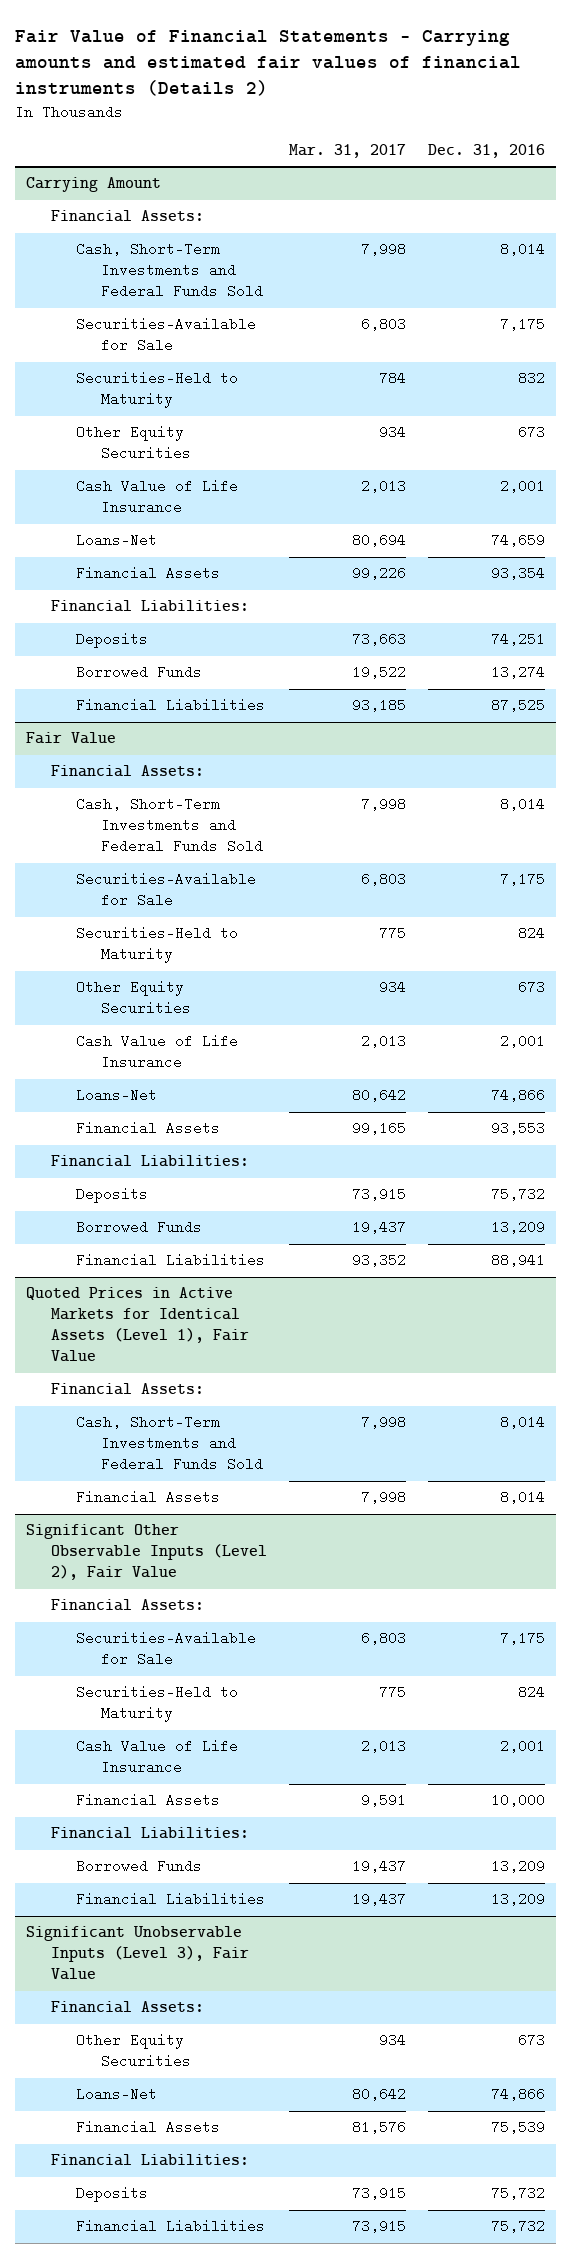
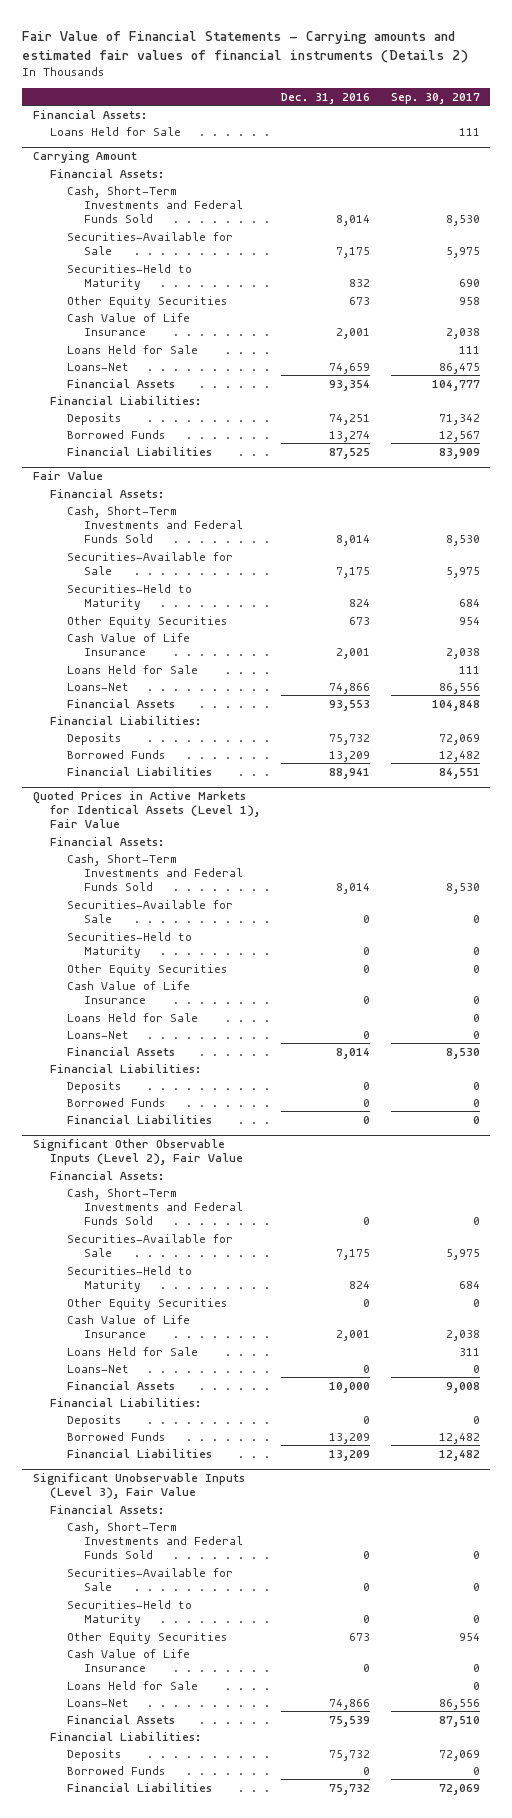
- | Mar. 31, 2017 | Dec. 31, 2016
+ | Dec. 31, 2016 | Sep. 30, 2017
+ Financial Assets:
+ Loans Held for Sale | | 111
@ Carrying Amount
+ Loans Held for Sale | | 111
@ Fair Value
+ Loans Held for Sale | | 111
@ Quoted Prices in Active Markets for Identical Assets (Level 1), Fair Value
+ Securities-Available for Sale | 0 | 0
+ Securities-Held to Maturity | 0 | 0
+ Other Equity Securities | 0 | 0
+ Cash Value of Life Insurance | 0 | 0
+ Loans Held for Sale | | 0
+ Loans-Net | 0 | 0
+ Financial Liabilities:
+ Deposits | 0 | 0
+ Borrowed Funds | 0 | 0
+ Financial Liabilities | 0 | 0
@ Significant Other Observable Inputs (Level 2), Fair Value
+ Cash, Short-Term Investments and Federal Funds Sold | 0 | 0
+ Other Equity Securities | 0 | 0
+ Loans Held for Sale | | 311
+ Loans-Net | 0 | 0
+ Deposits | 0 | 0
@ Significant Unobservable Inputs (Level 3), Fair Value
+ Cash, Short-Term Investments and Federal Funds Sold | 0 | 0
+ Securities-Available for Sale | 0 | 0
+ Securities-Held to Maturity | 0 | 0
+ Cash Value of Life Insurance | 0 | 0
+ Loans Held for Sale | | 0
+ Borrowed Funds | 0 | 0

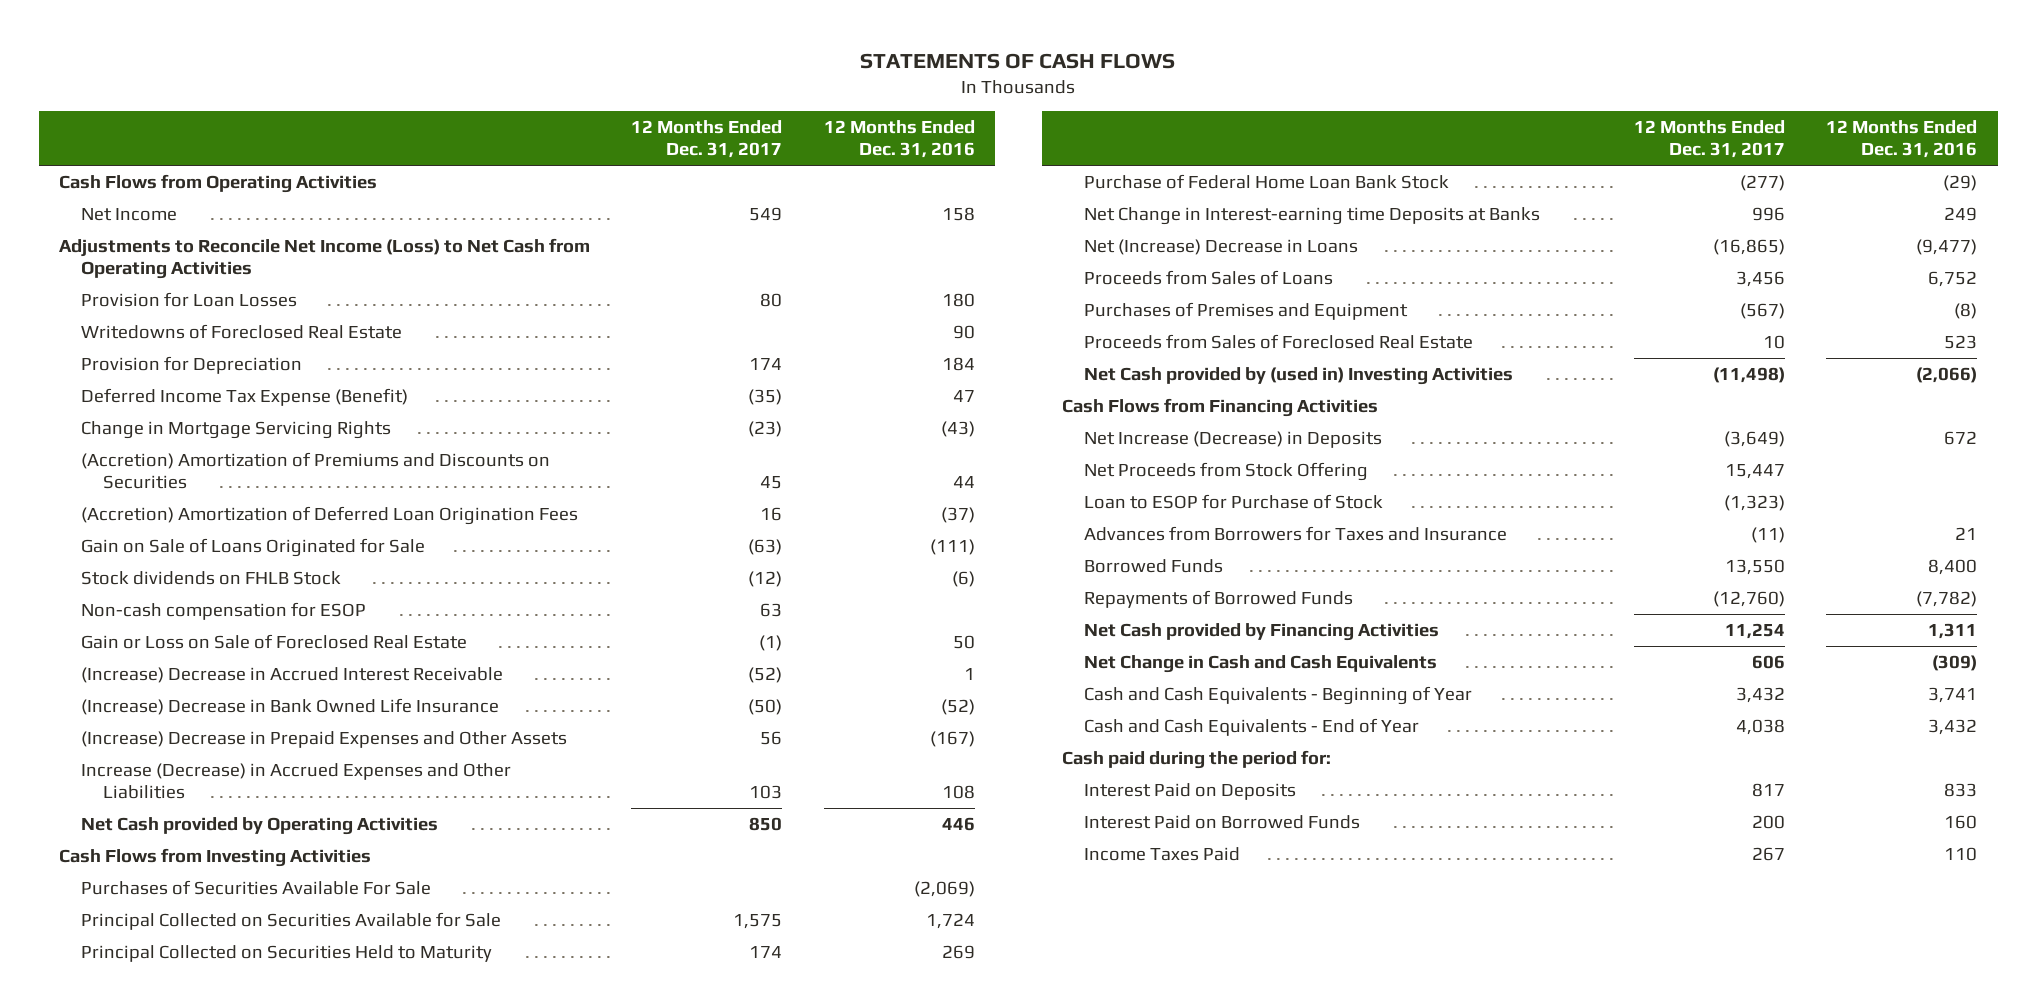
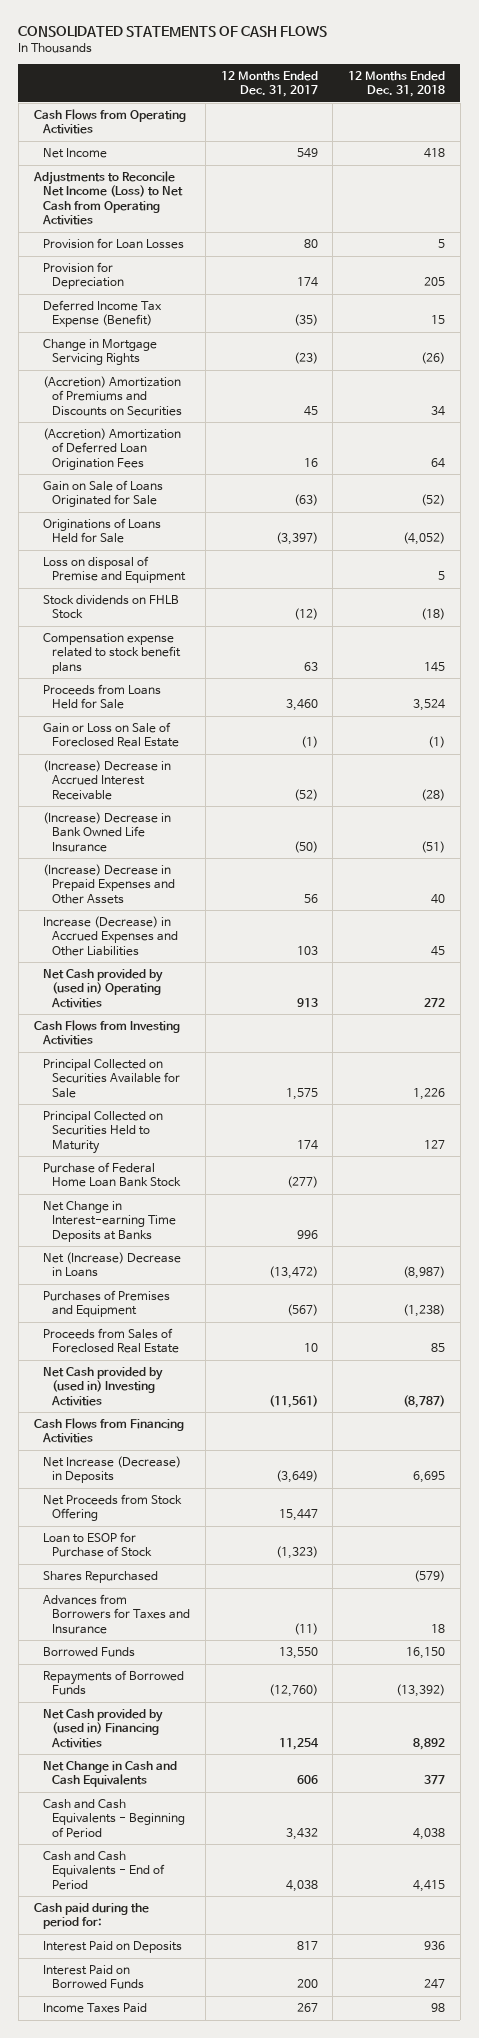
- STATEMENTS OF CASH FLOWS
+ CONSOLIDATED STATEMENTS OF CASH FLOWS
- | 12 Months Ended Dec. 31, 2017 | 12 Months Ended Dec. 31, 2016
+ | 12 Months Ended Dec. 31, 2017 | 12 Months Ended Dec. 31, 2018
- Writedowns of Foreclosed Real Estate | | 90
+ Originations of Loans Held for Sale | (3,397) | (4,052)
+ Loss on disposal of Premise and Equipment | | 5
- Non-cash compensation for ESOP | 63 |
+ Compensation expense related to stock benefit plans | 63 | 145
+ Proceeds from Loans Held for Sale | 3,460 | 3,524
- Net Cash provided by Operating Activities | 850 | 446
+ Net Cash provided by (used in) Operating Activities | 913 | 272
- Purchases of Securities Available For Sale | | (2,069)
- Net Change in Interest-earning time Deposits at Banks | 996 | 249
- Net (Increase) Decrease in Loans | (16,865) | (9,477)
- Proceeds from Sales of Loans | 3,456 | 6,752
+ Net Change in Interest-earning Time Deposits at Banks | 996 |
+ Net (Increase) Decrease in Loans | (13,472) | (8,987)
- Net Cash provided by (used in) Investing Activities | (11,498) | (2,066)
+ Net Cash provided by (used in) Investing Activities | (11,561) | (8,787)
+ Shares Repurchased | | (579)
- Net Cash provided by Financing Activities | 11,254 | 1,311
+ Net Cash provided by (used in) Financing Activities | 11,254 | 8,892
- Cash and Cash Equivalents - Beginning of Year | 3,432 | 3,741
- Cash and Cash Equivalents - End of Year | 4,038 | 3,432
+ Cash and Cash Equivalents - Beginning of Period | 3,432 | 4,038
+ Cash and Cash Equivalents - End of Period | 4,038 | 4,415

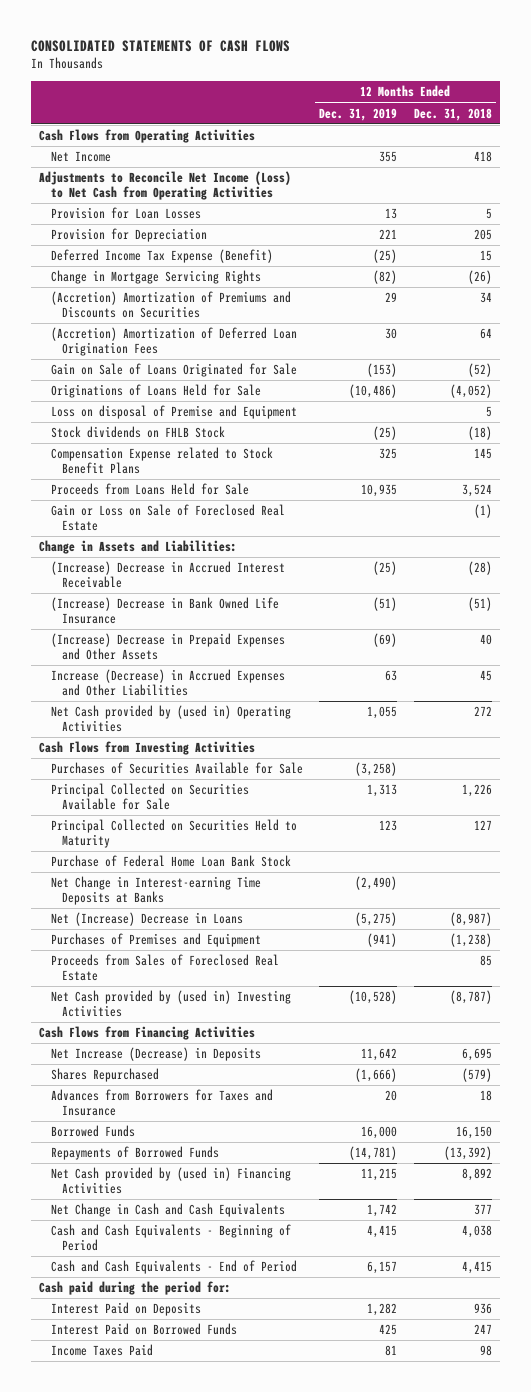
- | 12 Months Ended Dec. 31, 2017 | 12 Months Ended Dec. 31, 2018
+ | 12 Months Ended Dec. 31, 2019 | 12 Months Ended Dec. 31, 2018
- Compensation expense related to stock benefit plans | 63 | 145
+ Compensation Expense related to Stock Benefit Plans | 325 | 145
+ Change in Assets and Liabilities:
+ Purchases of Securities Available for Sale | (3,258) |
- Net Proceeds from Stock Offering | 15,447 |
- Loan to ESOP for Purchase of Stock | (1,323) |

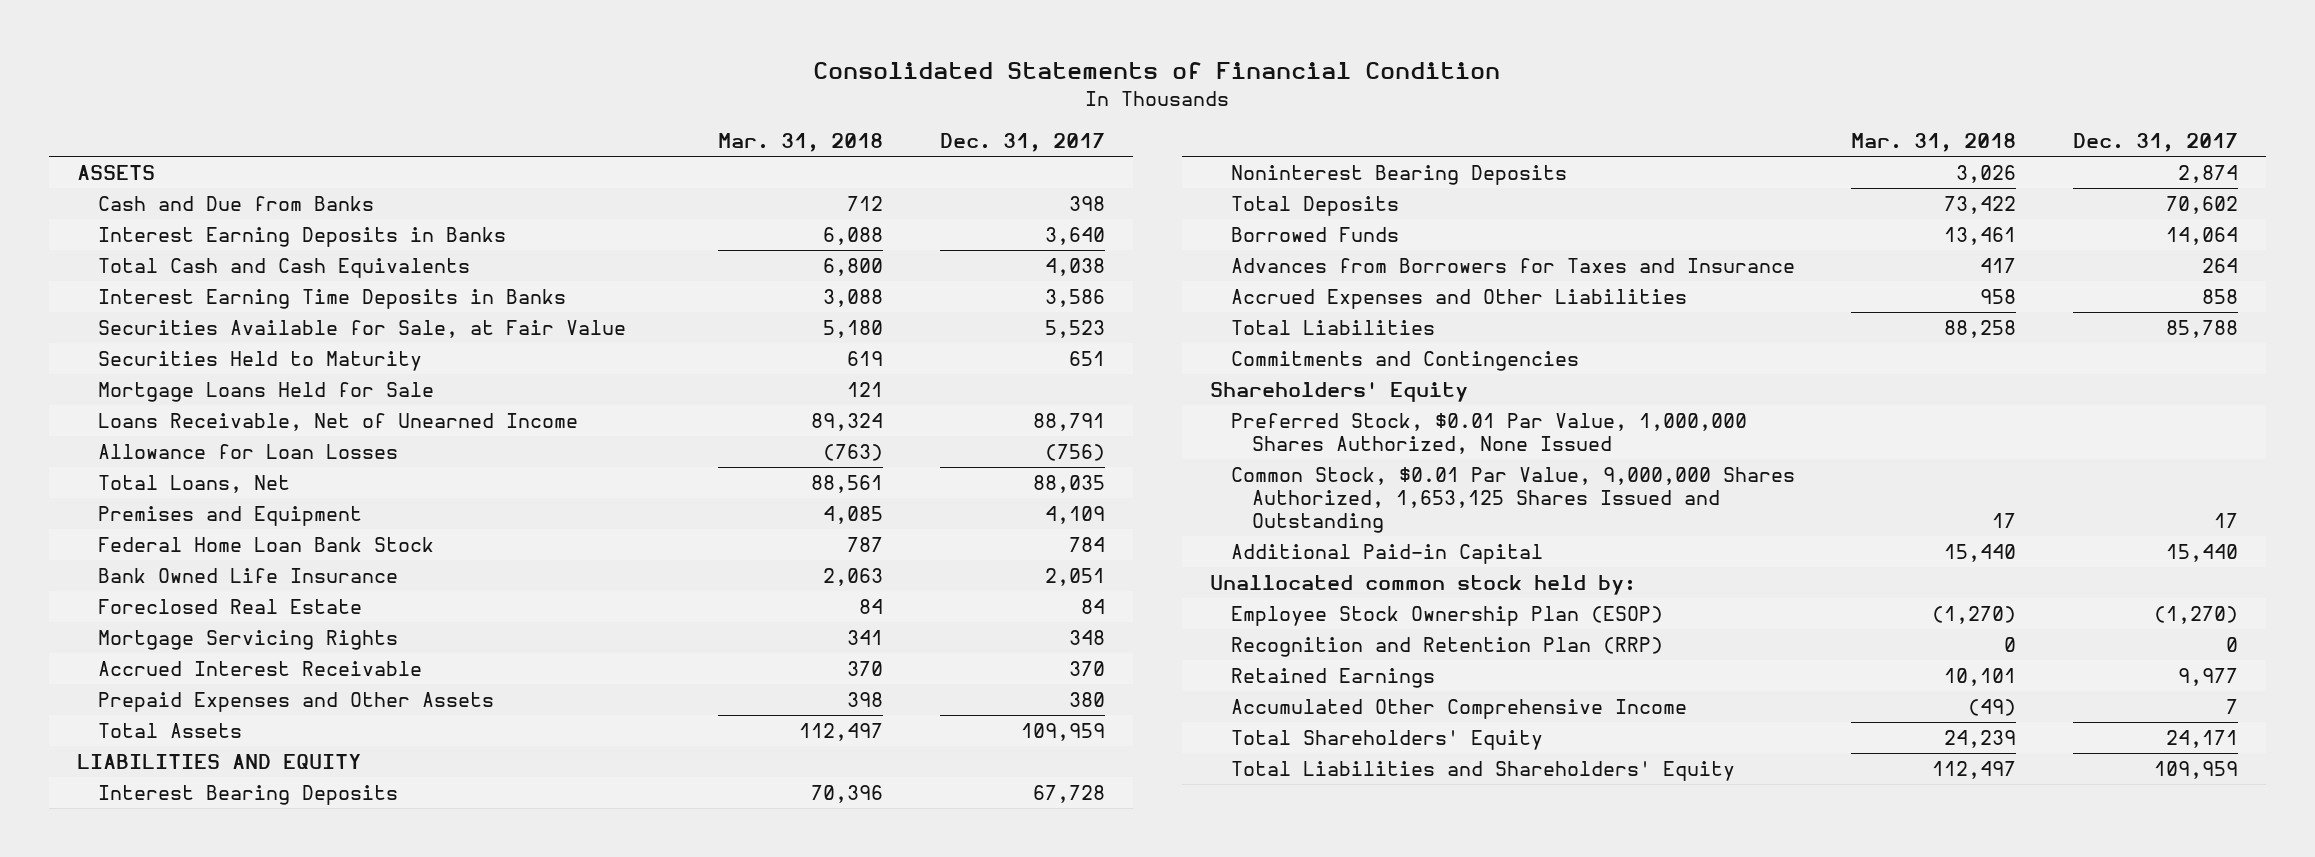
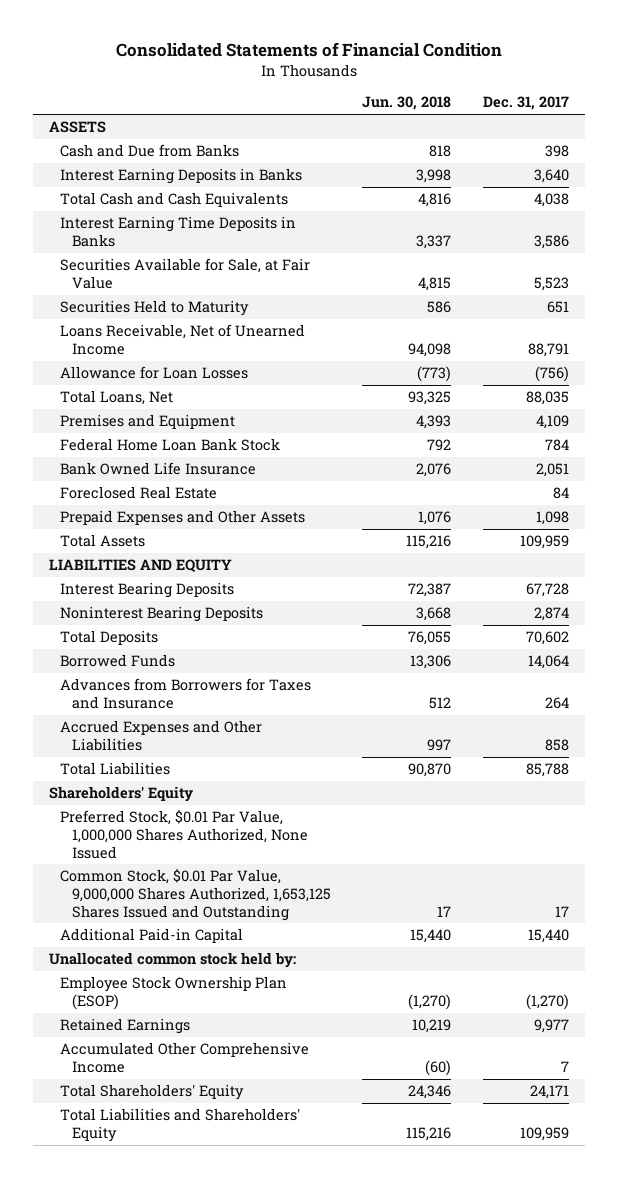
- | Mar. 31, 2018 | Dec. 31, 2017
+ | Jun. 30, 2018 | Dec. 31, 2017
- Mortgage Loans Held for Sale | 121 |
- Mortgage Servicing Rights | 341 | 348
- Accrued Interest Receivable | 370 | 370
- Prepaid Expenses and Other Assets | 398 | 380
+ Prepaid Expenses and Other Assets | 1,076 | 1,098
- Commitments and Contingencies
- Recognition and Retention Plan (RRP) | 0 | 0

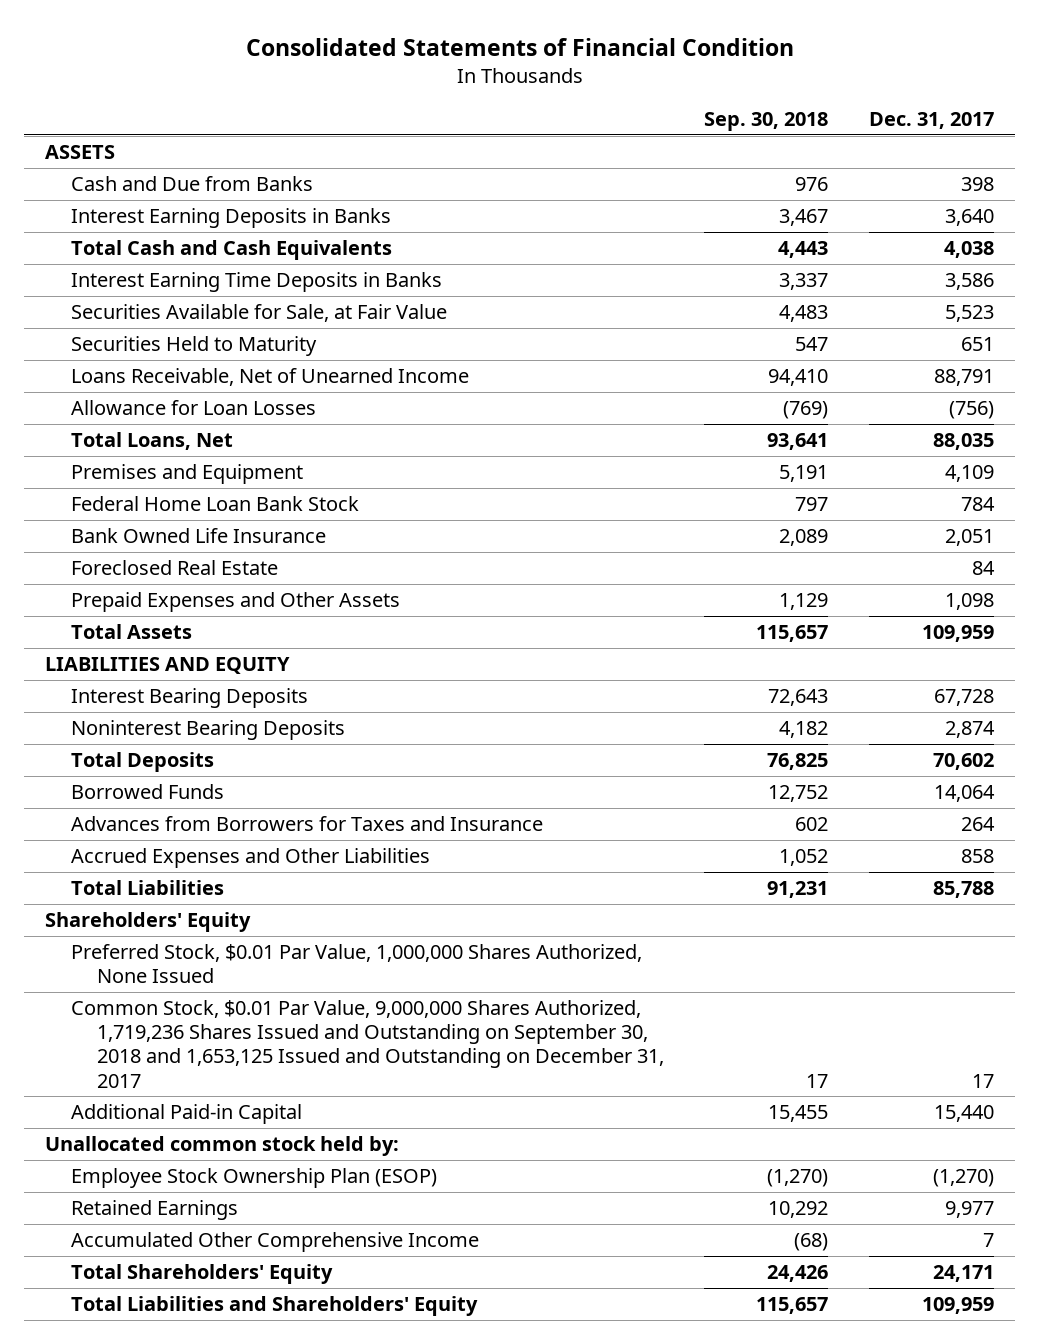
- | Jun. 30, 2018 | Dec. 31, 2017
+ | Sep. 30, 2018 | Dec. 31, 2017
- Common Stock, $0.01 Par Value, 9,000,000 Shares Authorized, 1,653,125 Shares Issued and Outstanding | 17 | 17
+ Common Stock, $0.01 Par Value, 9,000,000 Shares Authorized, 1,719,236 Shares Issued and Outstanding on September 30, 2018 and 1,653,125 Issued and Outstanding on December 31, 2017 | 17 | 17

